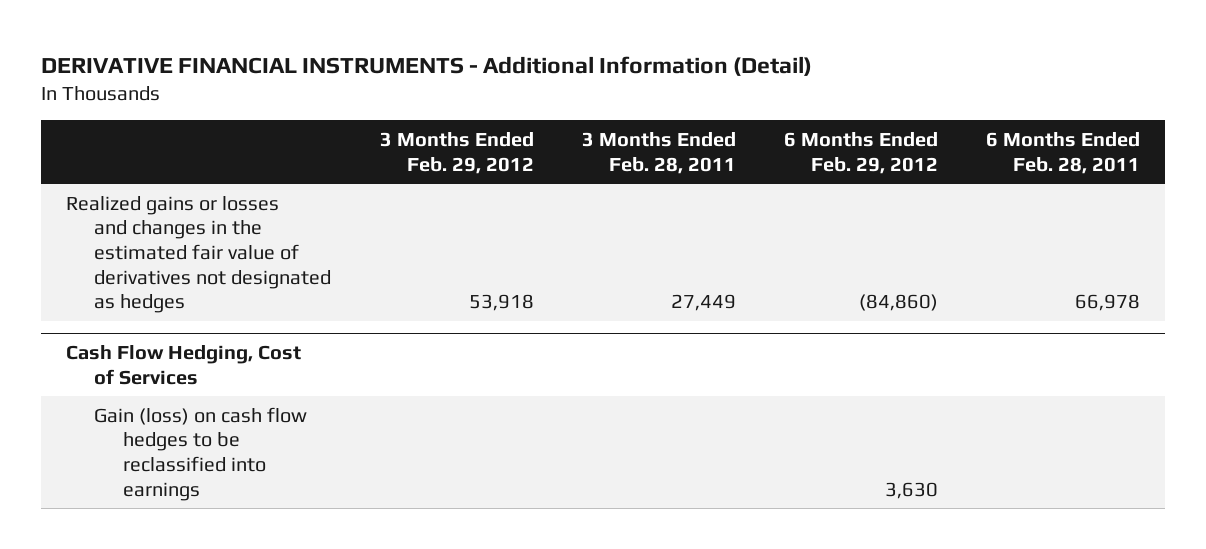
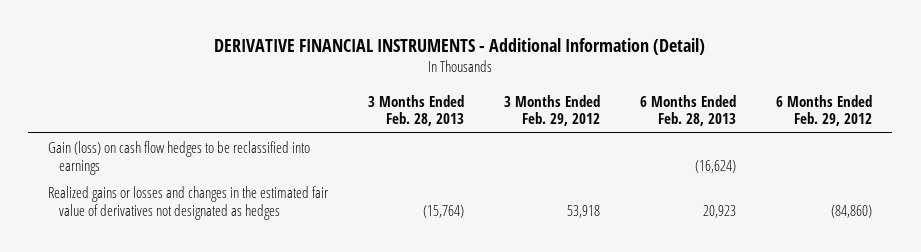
- | 3 Months Ended Feb. 29, 2012 | 3 Months Ended Feb. 28, 2011 | 6 Months Ended Feb. 29, 2012 | 6 Months Ended Feb. 28, 2011
+ | 3 Months Ended Feb. 28, 2013 | 3 Months Ended Feb. 29, 2012 | 6 Months Ended Feb. 28, 2013 | 6 Months Ended Feb. 29, 2012
+ Gain (loss) on cash flow hedges to be reclassified into earnings | | | (16,624) |
- Cash Flow Hedging, Cost of Services
- Gain (loss) on cash flow hedges to be reclassified into earnings | | | 3,630 |

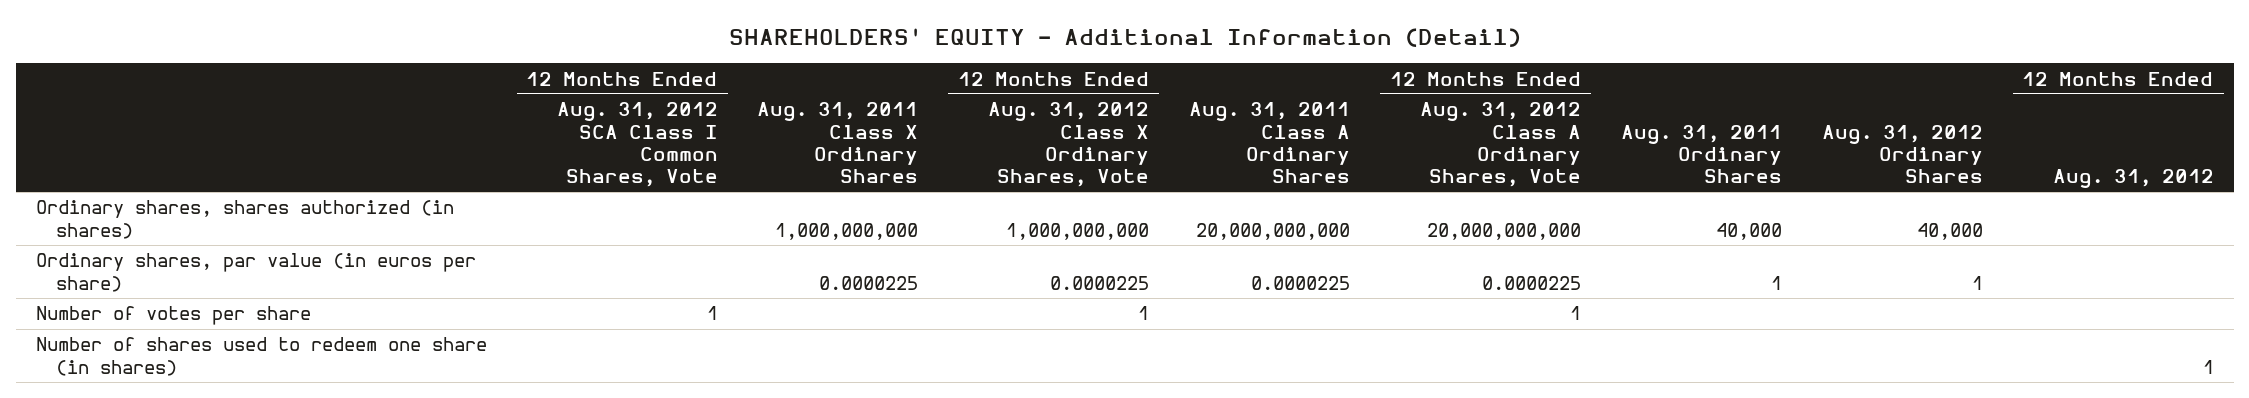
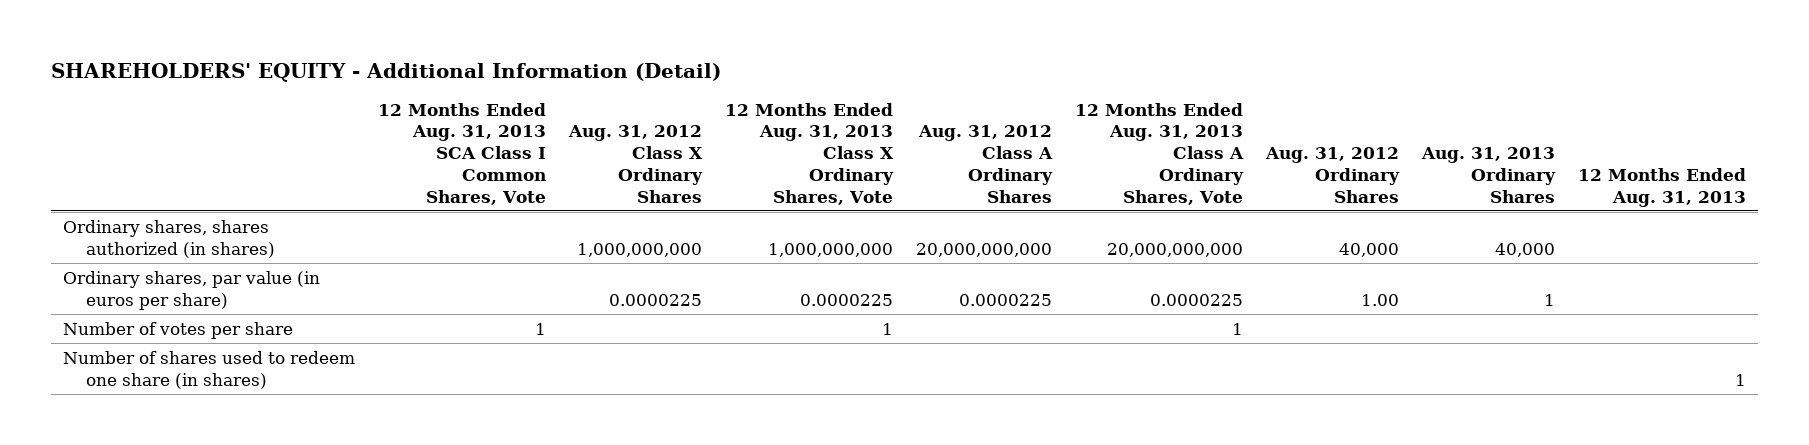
- | 12 Months Ended Aug. 31, 2012 SCA Class I Common Shares, Vote | Aug. 31, 2011 Class X Ordinary Shares | 12 Months Ended Aug. 31, 2012 Class X Ordinary Shares, Vote | Aug. 31, 2011 Class A Ordinary Shares | 12 Months Ended Aug. 31, 2012 Class A Ordinary Shares, Vote | Aug. 31, 2011 Ordinary Shares | Aug. 31, 2012 Ordinary Shares | 12 Months Ended Aug. 31, 2012
+ | 12 Months Ended Aug. 31, 2013 SCA Class I Common Shares, Vote | Aug. 31, 2012 Class X Ordinary Shares | 12 Months Ended Aug. 31, 2013 Class X Ordinary Shares, Vote | Aug. 31, 2012 Class A Ordinary Shares | 12 Months Ended Aug. 31, 2013 Class A Ordinary Shares, Vote | Aug. 31, 2012 Ordinary Shares | Aug. 31, 2013 Ordinary Shares | 12 Months Ended Aug. 31, 2013
- Ordinary shares, par value (in euros per share) | | 0.0000225 | 0.0000225 | 0.0000225 | 0.0000225 | 1 | 1 |
+ Ordinary shares, par value (in euros per share) | | 0.0000225 | 0.0000225 | 0.0000225 | 0.0000225 | 1.00 | 1 |

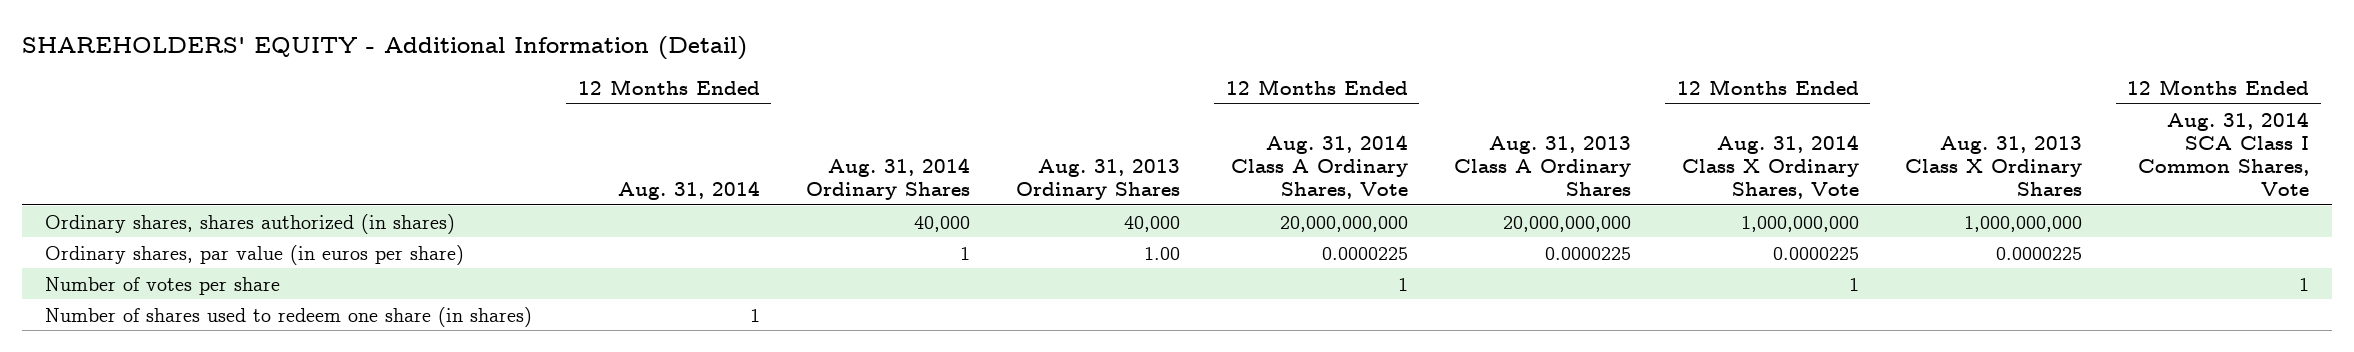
- | 12 Months Ended Aug. 31, 2013 SCA Class I Common Shares, Vote | Aug. 31, 2012 Class X Ordinary Shares | 12 Months Ended Aug. 31, 2013 Class X Ordinary Shares, Vote | Aug. 31, 2012 Class A Ordinary Shares | 12 Months Ended Aug. 31, 2013 Class A Ordinary Shares, Vote | Aug. 31, 2012 Ordinary Shares | Aug. 31, 2013 Ordinary Shares | 12 Months Ended Aug. 31, 2013
+ | 12 Months Ended Aug. 31, 2014 | Aug. 31, 2014 Ordinary Shares | Aug. 31, 2013 Ordinary Shares | 12 Months Ended Aug. 31, 2014 Class A Ordinary Shares, Vote | Aug. 31, 2013 Class A Ordinary Shares | 12 Months Ended Aug. 31, 2014 Class X Ordinary Shares, Vote | Aug. 31, 2013 Class X Ordinary Shares | 12 Months Ended Aug. 31, 2014 SCA Class I Common Shares, Vote
- Ordinary shares, par value (in euros per share) | | 0.0000225 | 0.0000225 | 0.0000225 | 0.0000225 | 1.00 | 1 |
+ Ordinary shares, par value (in euros per share) | | 1 | 1.00 | 0.0000225 | 0.0000225 | 0.0000225 | 0.0000225 |

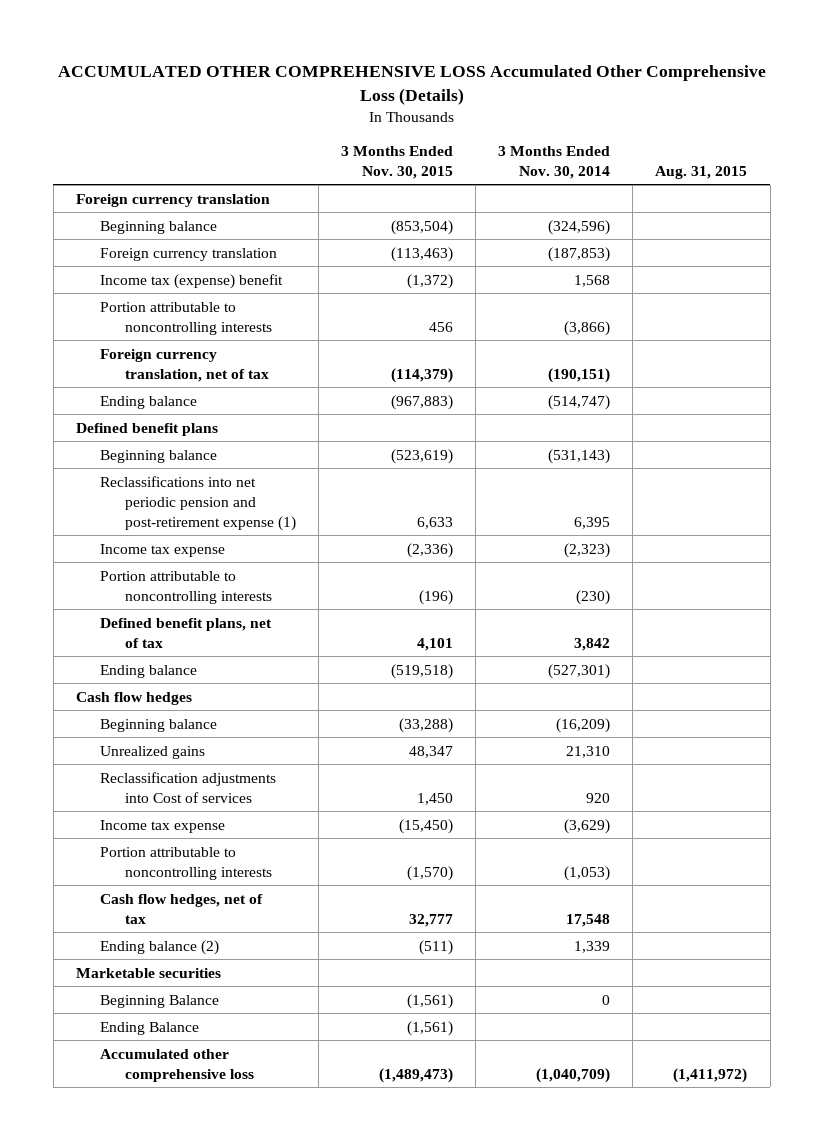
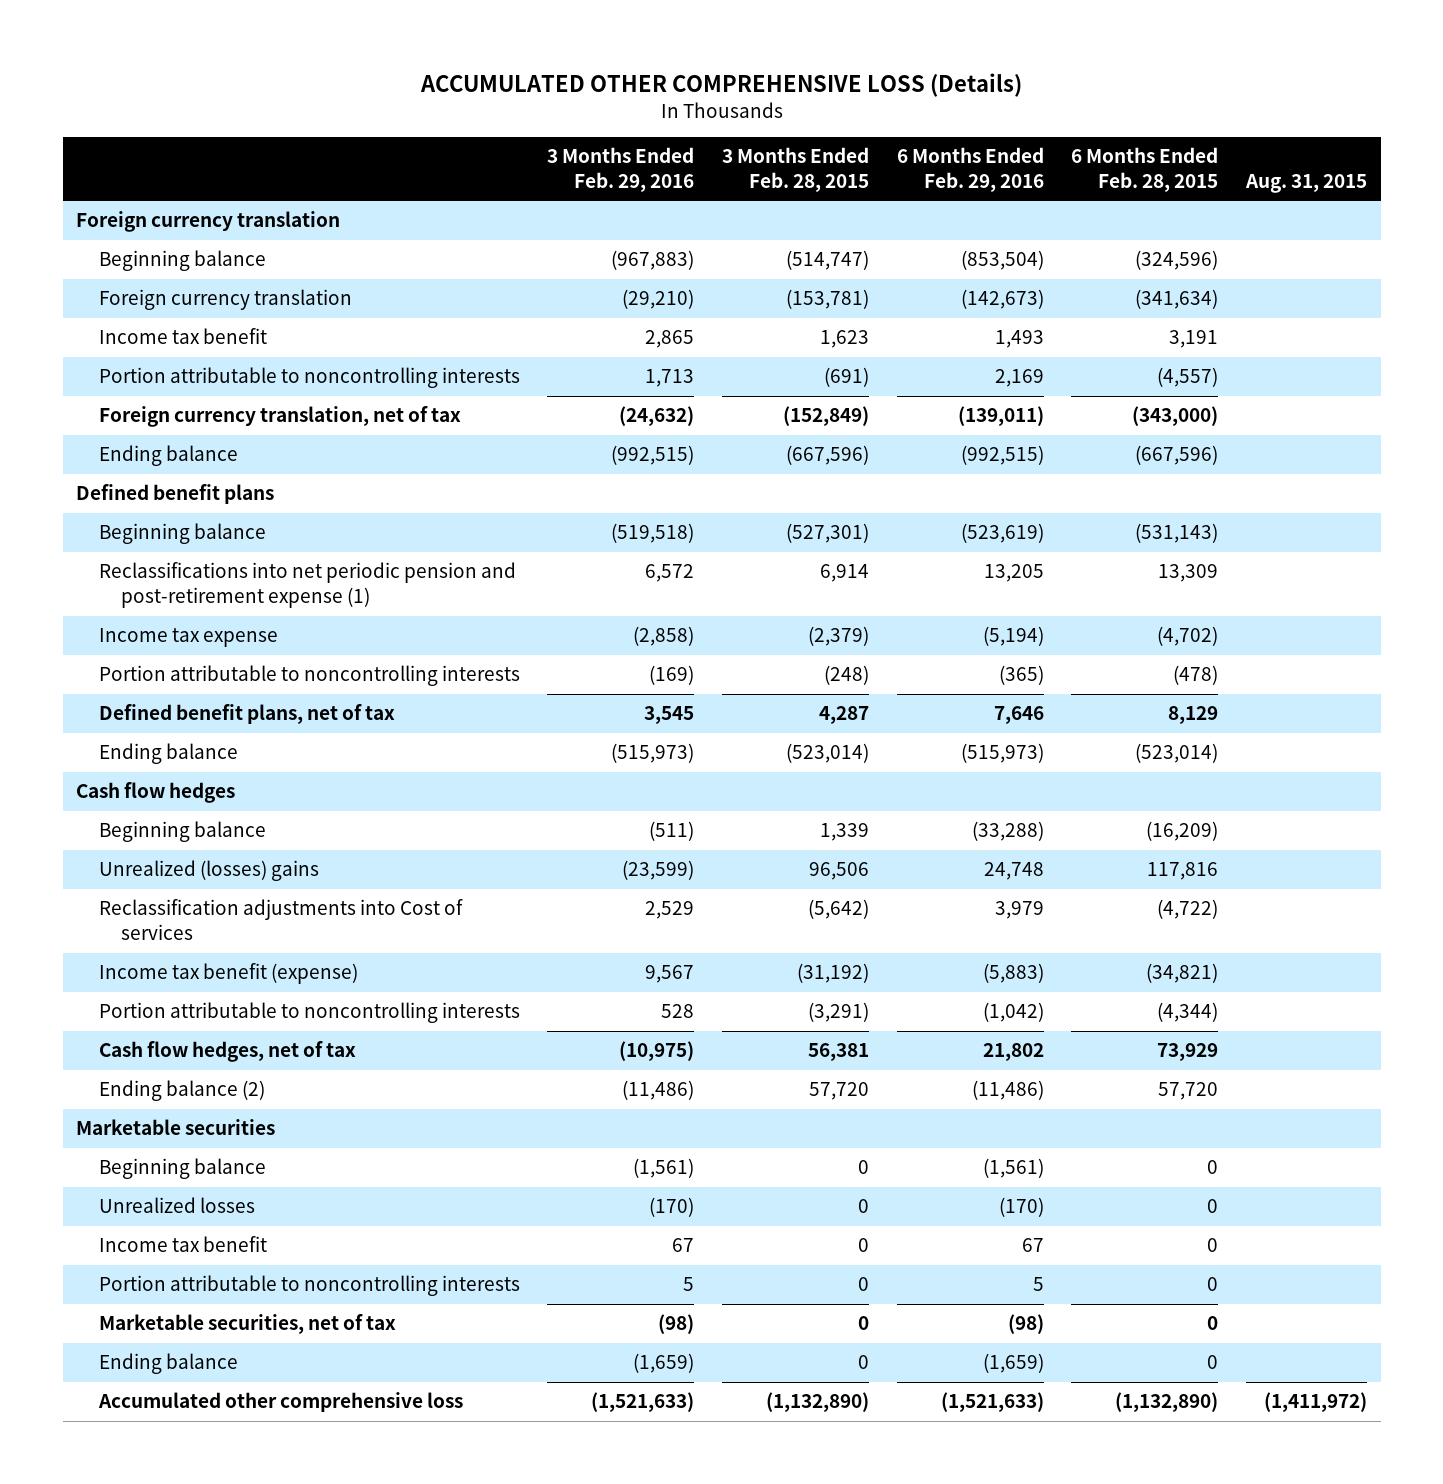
- ACCUMULATED OTHER COMPREHENSIVE LOSS Accumulated Other Comprehensive Loss (Details)
+ ACCUMULATED OTHER COMPREHENSIVE LOSS (Details)
- | 3 Months Ended Nov. 30, 2015 | 3 Months Ended Nov. 30, 2014 | Aug. 31, 2015
+ | 3 Months Ended Feb. 29, 2016 | 3 Months Ended Feb. 28, 2015 | 6 Months Ended Feb. 29, 2016 | 6 Months Ended Feb. 28, 2015 | Aug. 31, 2015
- Income tax (expense) benefit | (1,372) | 1,568 |
+ Income tax benefit | 2,865 | 1,623 | 1,493 | 3,191 |
- Unrealized gains | 48,347 | 21,310 |
+ Unrealized (losses) gains | (23,599) | 96,506 | 24,748 | 117,816 |
- Income tax expense | (15,450) | (3,629) |
+ Income tax benefit (expense) | 9,567 | (31,192) | (5,883) | (34,821) |
- Beginning Balance | (1,561) | 0 |
- Ending Balance | (1,561) | |
+ Beginning balance | (1,561) | 0 | (1,561) | 0 |
+ Unrealized losses | (170) | 0 | (170) | 0 |
+ Income tax benefit | 67 | 0 | 67 | 0 |
+ Portion attributable to noncontrolling interests | 5 | 0 | 5 | 0 |
+ Marketable securities, net of tax | (98) | 0 | (98) | 0 |
+ Ending balance | (1,659) | 0 | (1,659) | 0 |

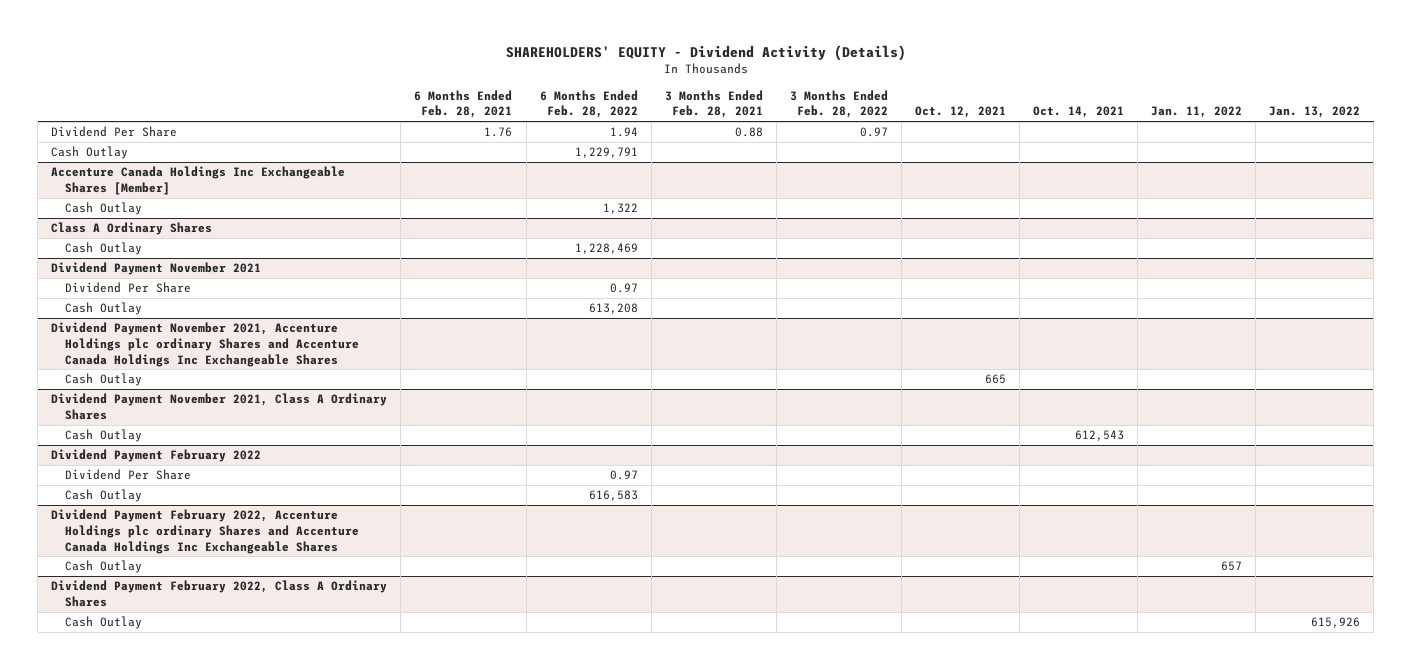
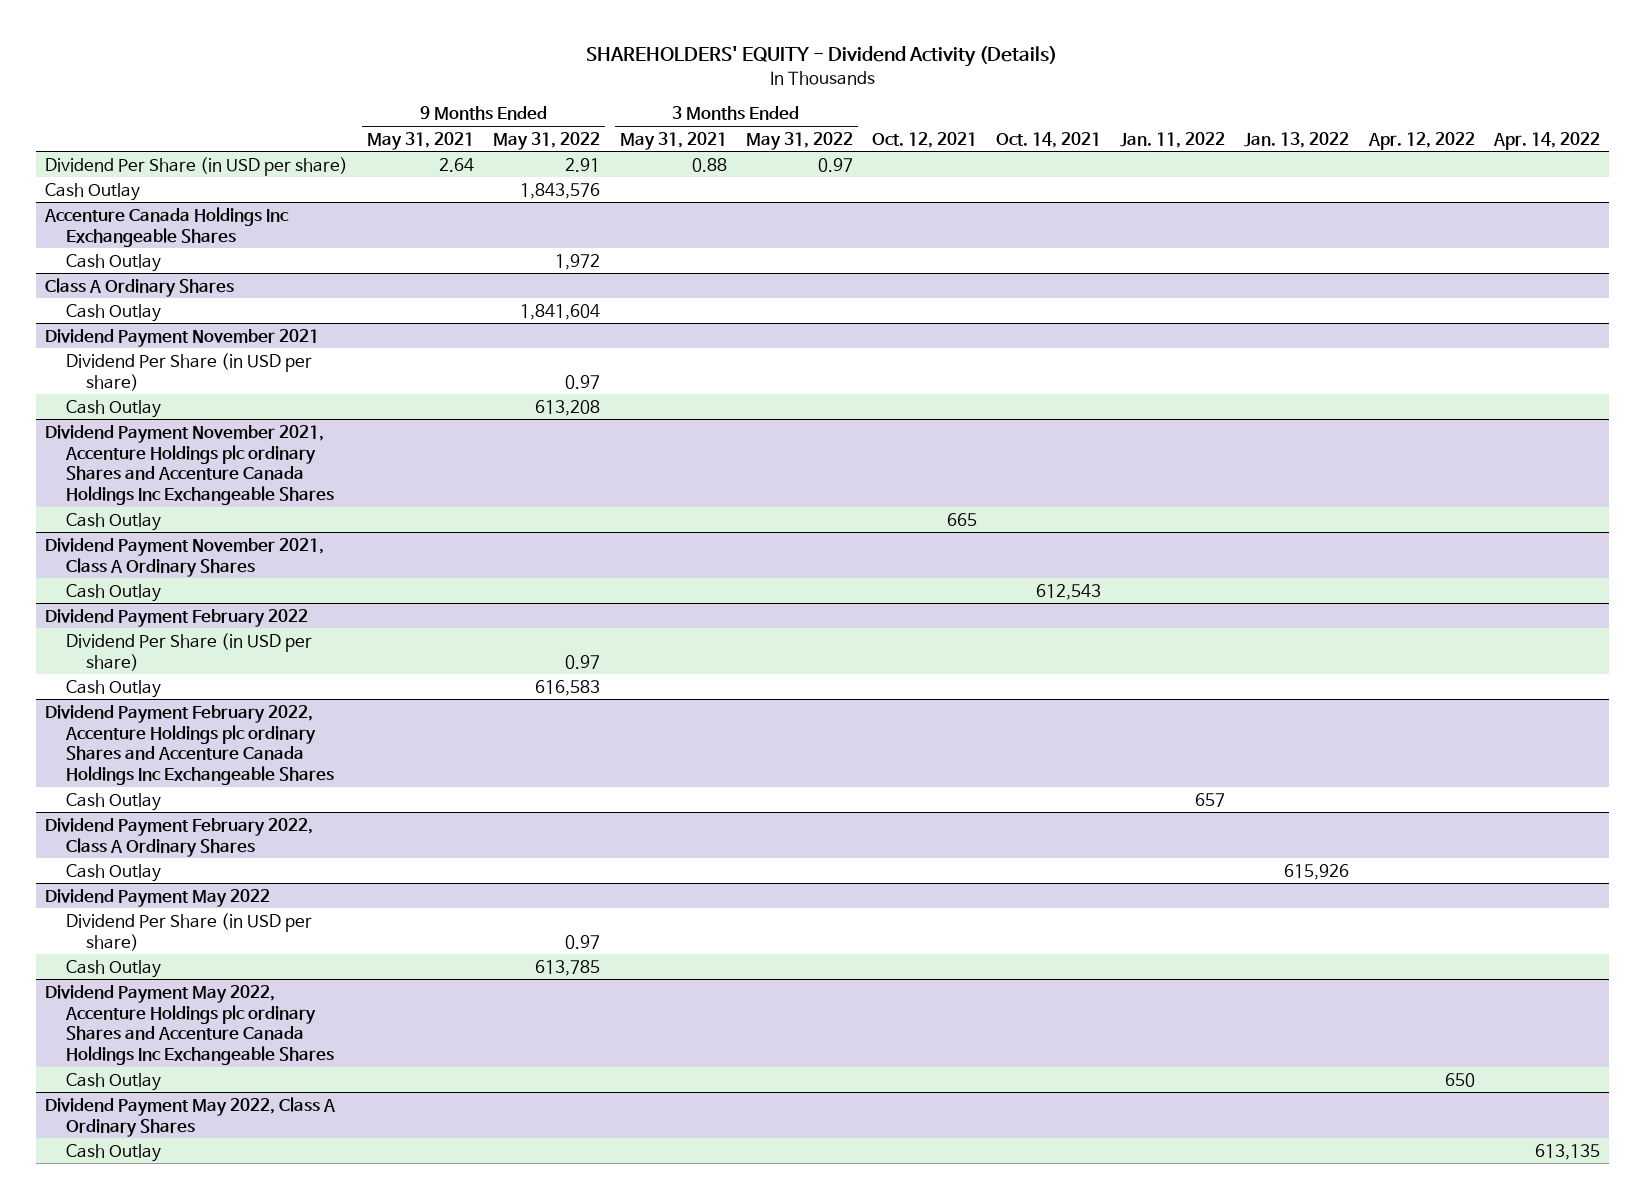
- | 6 Months Ended Feb. 28, 2021 | 6 Months Ended Feb. 28, 2022 | 3 Months Ended Feb. 28, 2021 | 3 Months Ended Feb. 28, 2022 | Oct. 12, 2021 | Oct. 14, 2021 | Jan. 11, 2022 | Jan. 13, 2022
+ | 9 Months Ended May 31, 2021 | 9 Months Ended May 31, 2022 | 3 Months Ended May 31, 2021 | 3 Months Ended May 31, 2022 | Oct. 12, 2021 | Oct. 14, 2021 | Jan. 11, 2022 | Jan. 13, 2022 | Apr. 12, 2022 | Apr. 14, 2022
- Dividend Per Share | 1.76 | 1.94 | 0.88 | 0.97 | | | |
+ Dividend Per Share (in USD per share) | 2.64 | 2.91 | 0.88 | 0.97 | | | | | |
- Accenture Canada Holdings Inc Exchangeable Shares [Member]
+ Accenture Canada Holdings Inc Exchangeable Shares
@ Dividend Payment November 2021
- Dividend Per Share | | 0.97 | | | | | |
+ Dividend Per Share (in USD per share) | | 0.97 | | | | | | | |
@ Dividend Payment February 2022
- Dividend Per Share | | 0.97 | | | | | |
+ Dividend Per Share (in USD per share) | | 0.97 | | | | | | | |
+ Dividend Payment May 2022
+ Dividend Per Share (in USD per share) | | 0.97 | | | | | | | |
+ Cash Outlay | | 613,785 | | | | | | | |
+ Dividend Payment May 2022, Accenture Holdings plc ordinary Shares and Accenture Canada Holdings Inc Exchangeable Shares
+ Cash Outlay | | | | | | | | | 650 |
+ Dividend Payment May 2022, Class A Ordinary Shares
+ Cash Outlay | | | | | | | | | | 613,135

